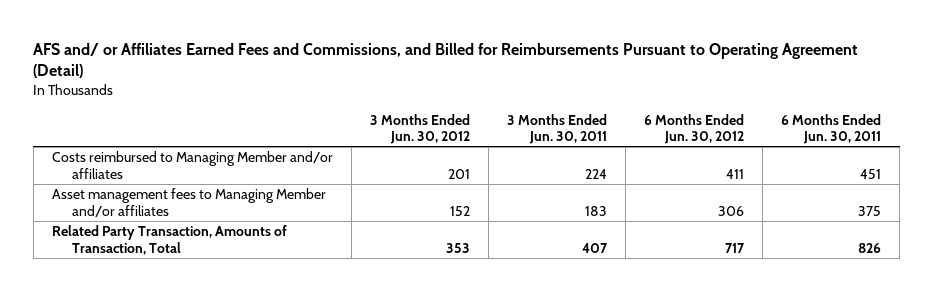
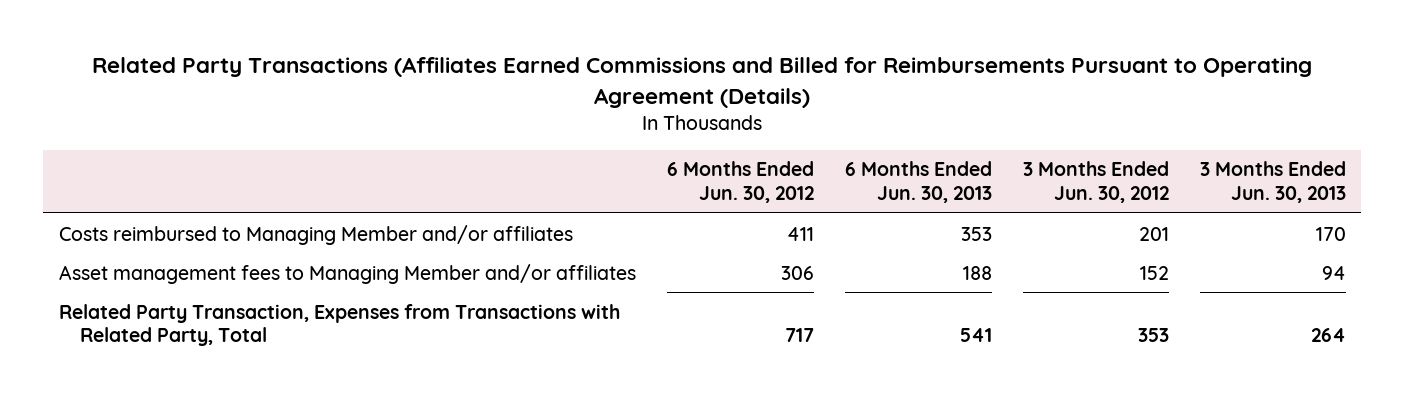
- AFS and/ or Affiliates Earned Fees and Commissions, and Billed for Reimbursements Pursuant to Operating Agreement (Detail)
+ Related Party Transactions (Affiliates Earned Commissions and Billed for Reimbursements Pursuant to Operating Agreement (Details)
- | 3 Months Ended Jun. 30, 2012 | 3 Months Ended Jun. 30, 2011 | 6 Months Ended Jun. 30, 2012 | 6 Months Ended Jun. 30, 2011
+ | 6 Months Ended Jun. 30, 2012 | 6 Months Ended Jun. 30, 2013 | 3 Months Ended Jun. 30, 2012 | 3 Months Ended Jun. 30, 2013
- Related Party Transaction, Amounts of Transaction, Total | 353 | 407 | 717 | 826
+ Related Party Transaction, Expenses from Transactions with Related Party, Total | 717 | 541 | 353 | 264

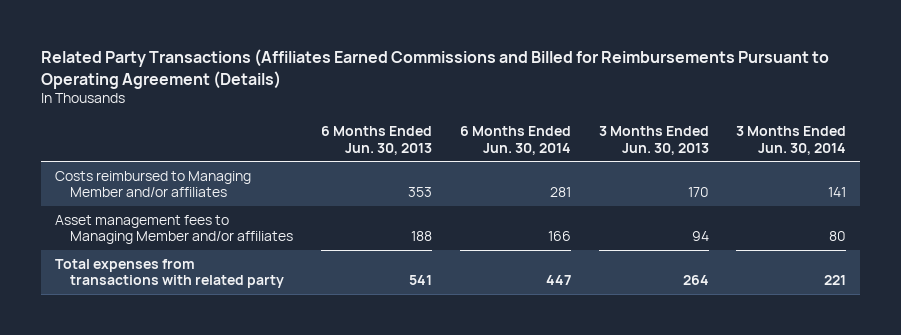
- | 6 Months Ended Jun. 30, 2012 | 6 Months Ended Jun. 30, 2013 | 3 Months Ended Jun. 30, 2012 | 3 Months Ended Jun. 30, 2013
+ | 6 Months Ended Jun. 30, 2013 | 6 Months Ended Jun. 30, 2014 | 3 Months Ended Jun. 30, 2013 | 3 Months Ended Jun. 30, 2014
- Related Party Transaction, Expenses from Transactions with Related Party, Total | 717 | 541 | 353 | 264
+ Total expenses from transactions with related party | 541 | 447 | 264 | 221

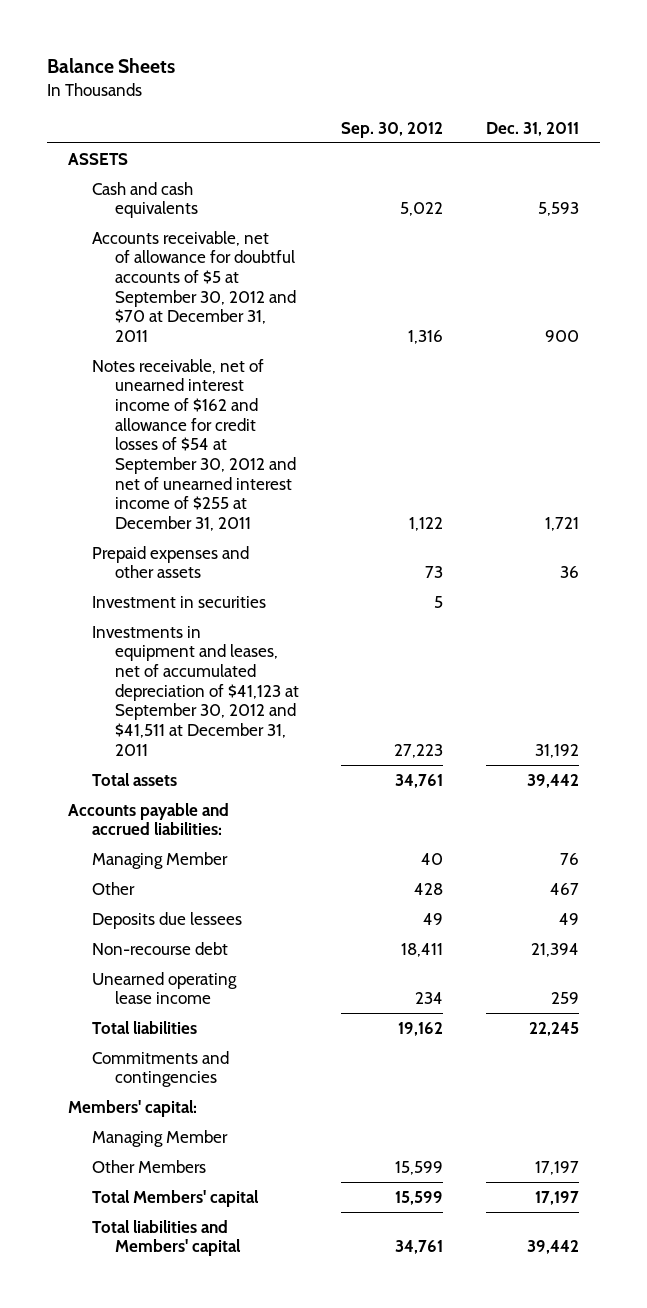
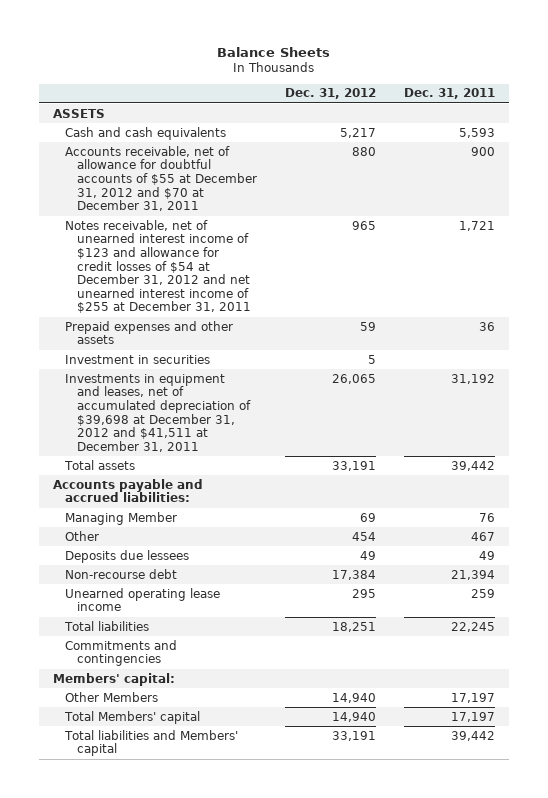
- | Sep. 30, 2012 | Dec. 31, 2011
+ | Dec. 31, 2012 | Dec. 31, 2011
- Accounts receivable, net of allowance for doubtful accounts of $5 at September 30, 2012 and $70 at December 31, 2011 | 1,316 | 900
- Notes receivable, net of unearned interest income of $162 and allowance for credit losses of $54 at September 30, 2012 and net of unearned interest income of $255 at December 31, 2011 | 1,122 | 1,721
+ Accounts receivable, net of allowance for doubtful accounts of $55 at December 31, 2012 and $70 at December 31, 2011 | 880 | 900
+ Notes receivable, net of unearned interest income of $123 and allowance for credit losses of $54 at December 31, 2012 and net unearned interest income of $255 at December 31, 2011 | 965 | 1,721
- Investments in equipment and leases, net of accumulated depreciation of $41,123 at September 30, 2012 and $41,511 at December 31, 2011 | 27,223 | 31,192
+ Investments in equipment and leases, net of accumulated depreciation of $39,698 at December 31, 2012 and $41,511 at December 31, 2011 | 26,065 | 31,192
- Managing Member

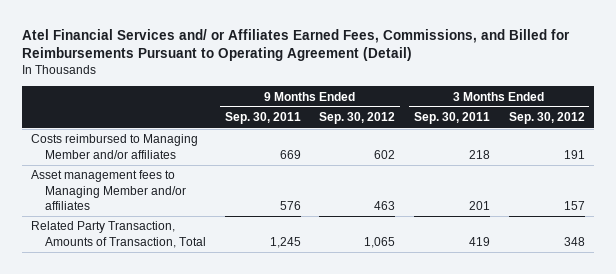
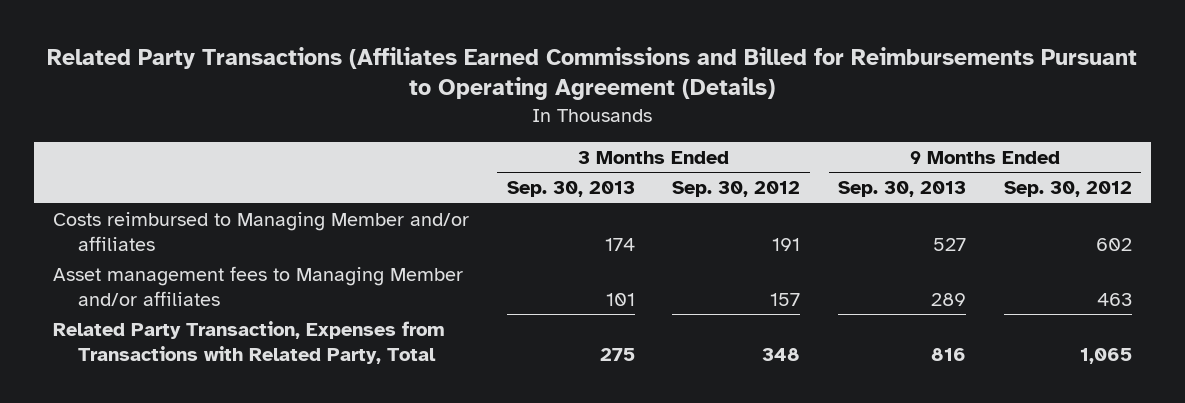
- Atel Financial Services and/ or Affiliates Earned Fees, Commissions, and Billed for Reimbursements Pursuant to Operating Agreement (Detail)
+ Related Party Transactions (Affiliates Earned Commissions and Billed for Reimbursements Pursuant to Operating Agreement (Details)
- | 9 Months Ended Sep. 30, 2011 | 9 Months Ended Sep. 30, 2012 | 3 Months Ended Sep. 30, 2011 | 3 Months Ended Sep. 30, 2012
+ | 3 Months Ended Sep. 30, 2013 | 3 Months Ended Sep. 30, 2012 | 9 Months Ended Sep. 30, 2013 | 9 Months Ended Sep. 30, 2012
- Related Party Transaction, Amounts of Transaction, Total | 1,245 | 1,065 | 419 | 348
+ Related Party Transaction, Expenses from Transactions with Related Party, Total | 275 | 348 | 816 | 1,065

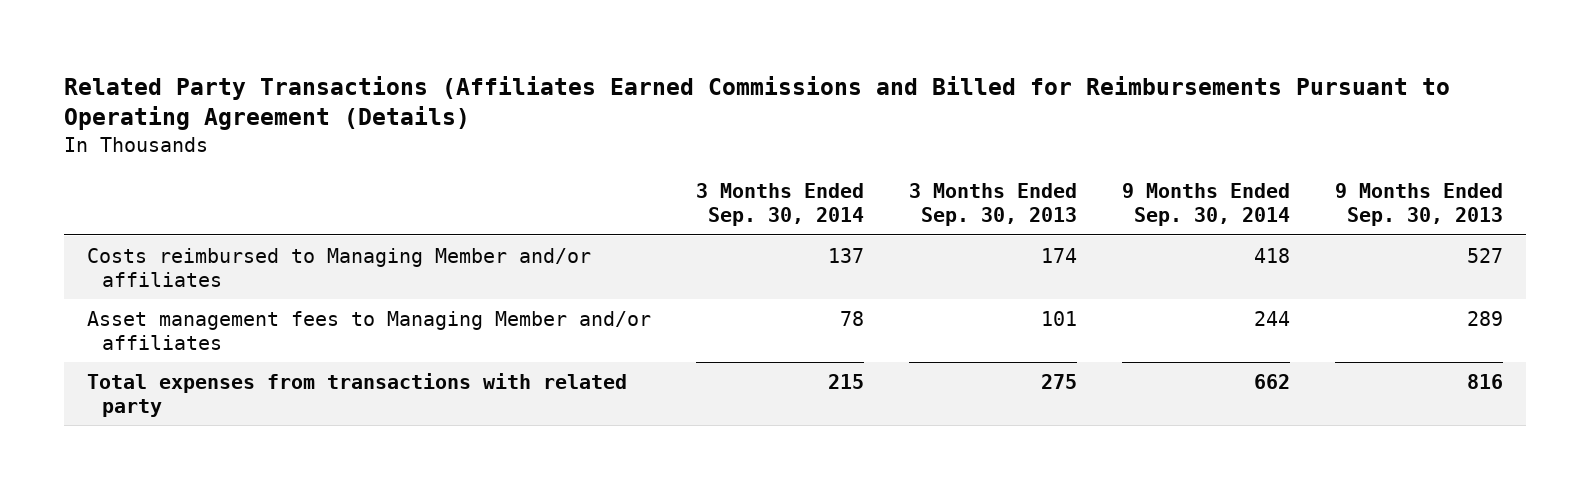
- | 3 Months Ended Sep. 30, 2013 | 3 Months Ended Sep. 30, 2012 | 9 Months Ended Sep. 30, 2013 | 9 Months Ended Sep. 30, 2012
+ | 3 Months Ended Sep. 30, 2014 | 3 Months Ended Sep. 30, 2013 | 9 Months Ended Sep. 30, 2014 | 9 Months Ended Sep. 30, 2013
- Related Party Transaction, Expenses from Transactions with Related Party, Total | 275 | 348 | 816 | 1,065
+ Total expenses from transactions with related party | 215 | 275 | 662 | 816

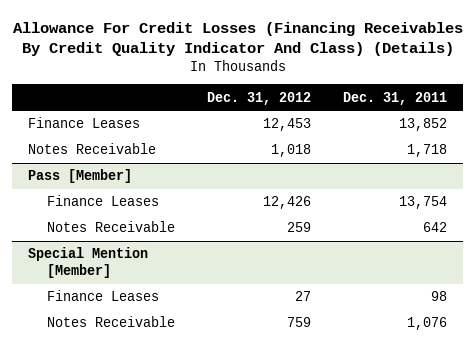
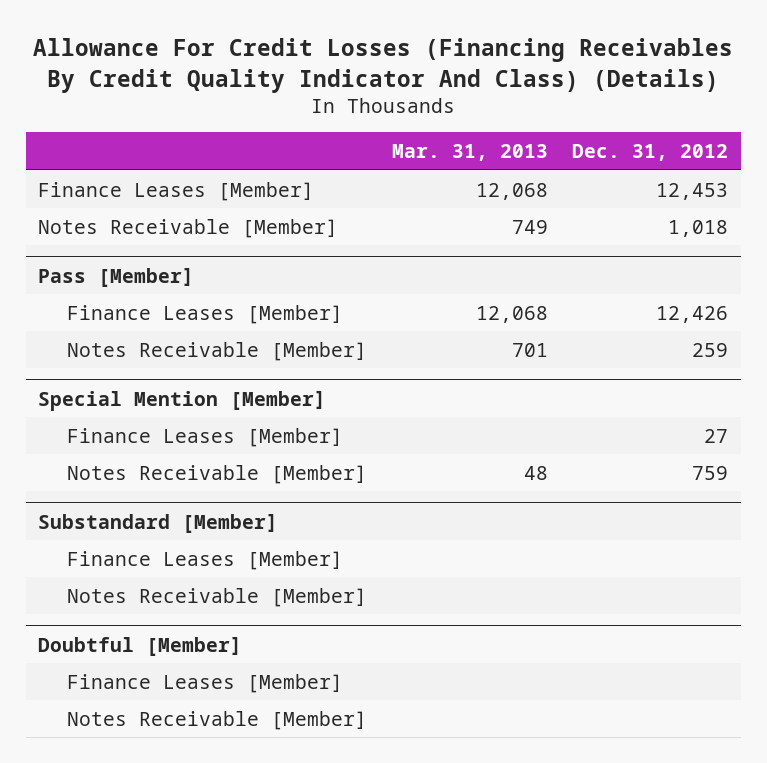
- | Dec. 31, 2012 | Dec. 31, 2011
+ | Mar. 31, 2013 | Dec. 31, 2012
- Finance Leases | 12,453 | 13,852
- Notes Receivable | 1,018 | 1,718
+ Finance Leases [Member] | 12,068 | 12,453
+ Notes Receivable [Member] | 749 | 1,018
@ Pass [Member]
- Finance Leases | 12,426 | 13,754
- Notes Receivable | 259 | 642
+ Finance Leases [Member] | 12,068 | 12,426
+ Notes Receivable [Member] | 701 | 259
@ Special Mention [Member]
- Finance Leases | 27 | 98
- Notes Receivable | 759 | 1,076
+ Finance Leases [Member] | | 27
+ Notes Receivable [Member] | 48 | 759
+ Substandard [Member]
+ Finance Leases [Member]
+ Notes Receivable [Member]
+ Doubtful [Member]
+ Finance Leases [Member]
+ Notes Receivable [Member]

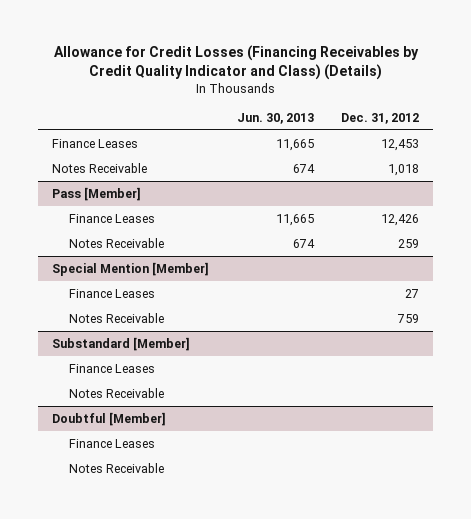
- Allowance For Credit Losses (Financing Receivables By Credit Quality Indicator And Class) (Details)
+ Allowance for Credit Losses (Financing Receivables by Credit Quality Indicator and Class) (Details)
- | Mar. 31, 2013 | Dec. 31, 2012
+ | Jun. 30, 2013 | Dec. 31, 2012
- Finance Leases [Member] | 12,068 | 12,453
- Notes Receivable [Member] | 749 | 1,018
+ Finance Leases | 11,665 | 12,453
+ Notes Receivable | 674 | 1,018
@ Pass [Member]
- Finance Leases [Member] | 12,068 | 12,426
- Notes Receivable [Member] | 701 | 259
+ Finance Leases | 11,665 | 12,426
+ Notes Receivable | 674 | 259
@ Special Mention [Member]
- Finance Leases [Member] | | 27
- Notes Receivable [Member] | 48 | 759
+ Finance Leases | | 27
+ Notes Receivable | | 759
@ Substandard [Member]
- Finance Leases [Member]
- Notes Receivable [Member]
+ Finance Leases
+ Notes Receivable
@ Doubtful [Member]
- Finance Leases [Member]
- Notes Receivable [Member]
+ Finance Leases
+ Notes Receivable

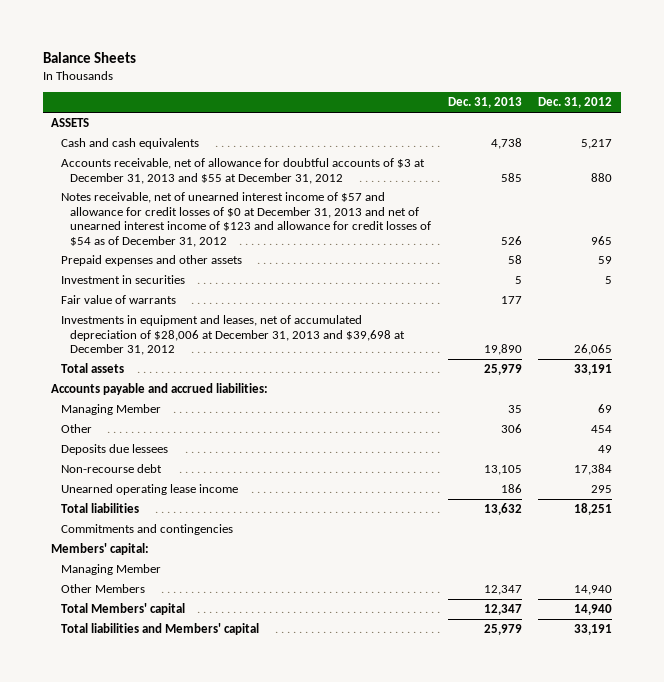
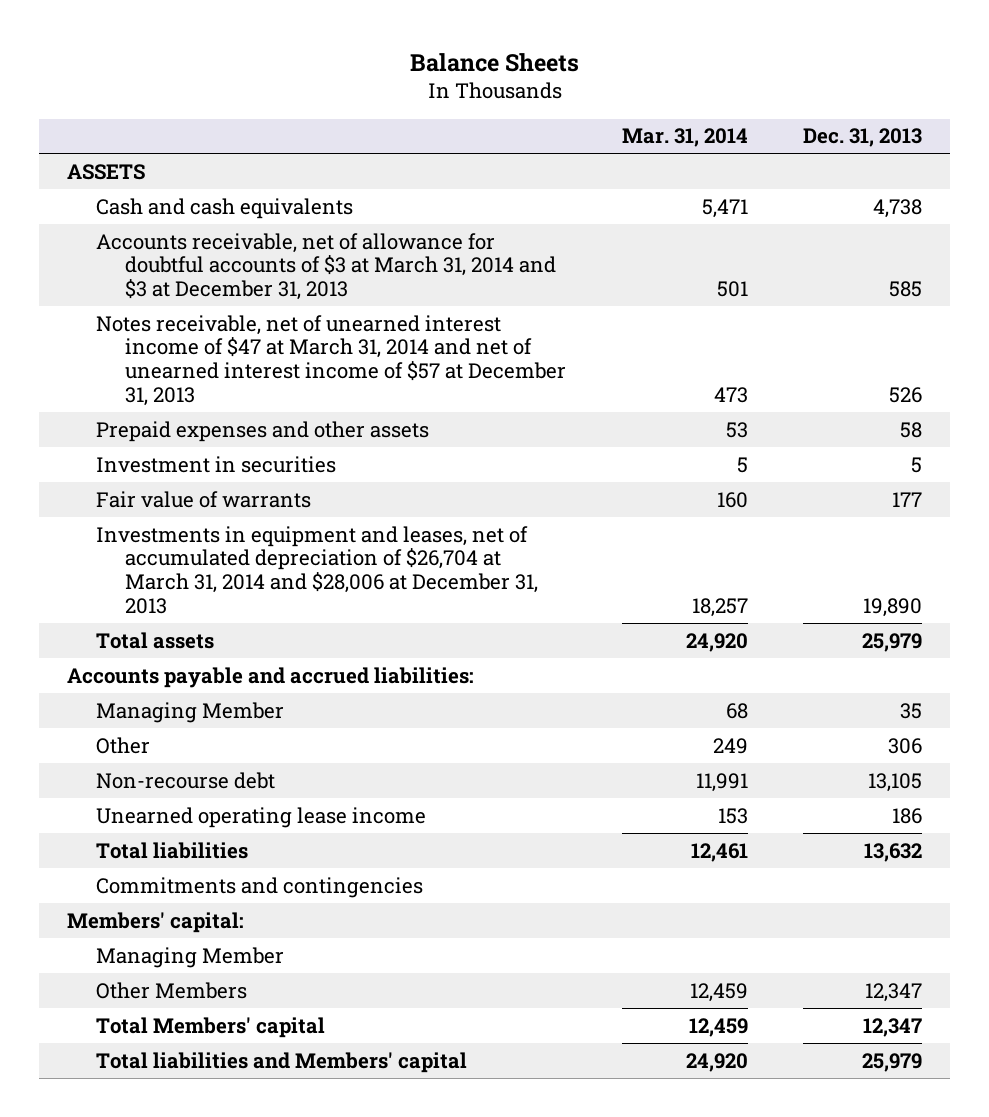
- | Dec. 31, 2013 | Dec. 31, 2012
+ | Mar. 31, 2014 | Dec. 31, 2013
- Accounts receivable, net of allowance for doubtful accounts of $3 at December 31, 2013 and $55 at December 31, 2012 | 585 | 880
- Notes receivable, net of unearned interest income of $57 and allowance for credit losses of $0 at December 31, 2013 and net of unearned interest income of $123 and allowance for credit losses of $54 as of December 31, 2012 | 526 | 965
+ Accounts receivable, net of allowance for doubtful accounts of $3 at March 31, 2014 and $3 at December 31, 2013 | 501 | 585
+ Notes receivable, net of unearned interest income of $47 at March 31, 2014 and net of unearned interest income of $57 at December 31, 2013 | 473 | 526
- Investments in equipment and leases, net of accumulated depreciation of $28,006 at December 31, 2013 and $39,698 at December 31, 2012 | 19,890 | 26,065
+ Investments in equipment and leases, net of accumulated depreciation of $26,704 at March 31, 2014 and $28,006 at December 31, 2013 | 18,257 | 19,890
- Deposits due lessees | | 49

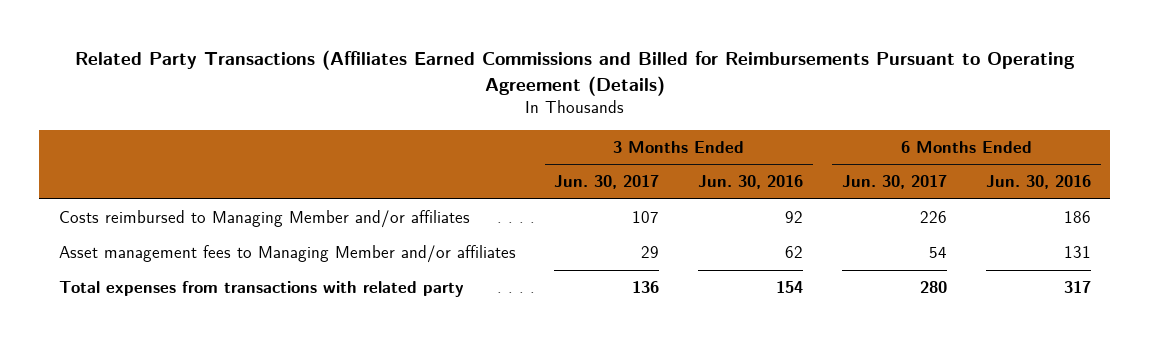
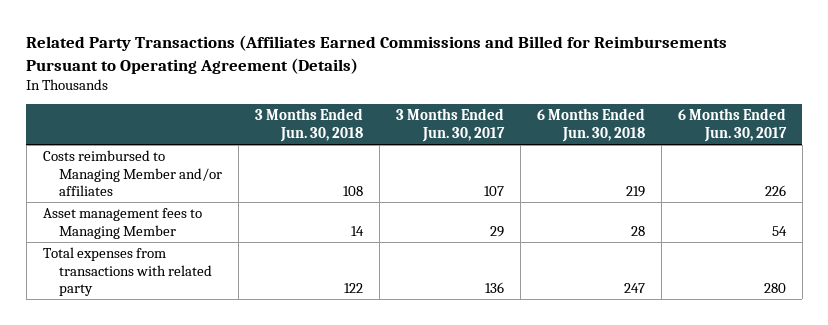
- | 3 Months Ended Jun. 30, 2017 | 3 Months Ended Jun. 30, 2016 | 6 Months Ended Jun. 30, 2017 | 6 Months Ended Jun. 30, 2016
+ | 3 Months Ended Jun. 30, 2018 | 3 Months Ended Jun. 30, 2017 | 6 Months Ended Jun. 30, 2018 | 6 Months Ended Jun. 30, 2017
- Asset management fees to Managing Member and/or affiliates | 29 | 62 | 54 | 131
+ Asset management fees to Managing Member | 14 | 29 | 28 | 54

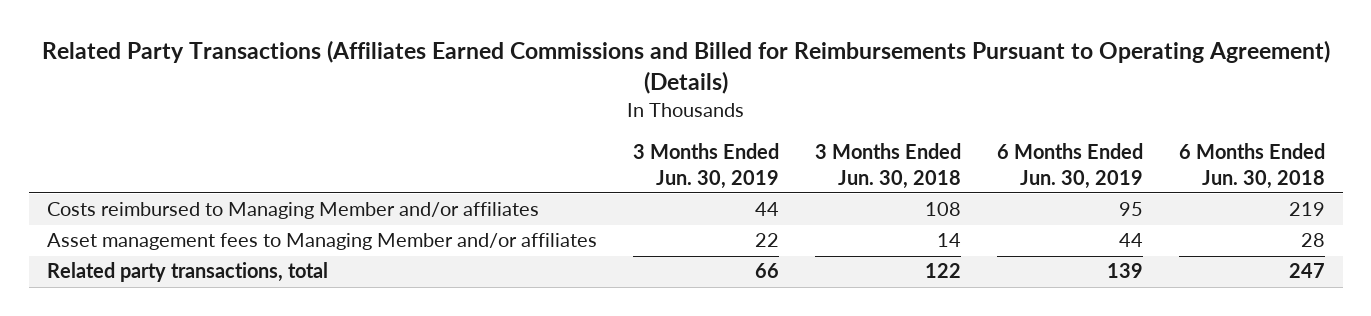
- Related Party Transactions (Affiliates Earned Commissions and Billed for Reimbursements Pursuant to Operating Agreement (Details)
+ Related Party Transactions (Affiliates Earned Commissions and Billed for Reimbursements Pursuant to Operating Agreement) (Details)
- | 3 Months Ended Jun. 30, 2018 | 3 Months Ended Jun. 30, 2017 | 6 Months Ended Jun. 30, 2018 | 6 Months Ended Jun. 30, 2017
+ | 3 Months Ended Jun. 30, 2019 | 3 Months Ended Jun. 30, 2018 | 6 Months Ended Jun. 30, 2019 | 6 Months Ended Jun. 30, 2018
- Asset management fees to Managing Member | 14 | 29 | 28 | 54
- Total expenses from transactions with related party | 122 | 136 | 247 | 280
+ Asset management fees to Managing Member and/or affiliates | 22 | 14 | 44 | 28
+ Related party transactions, total | 66 | 122 | 139 | 247

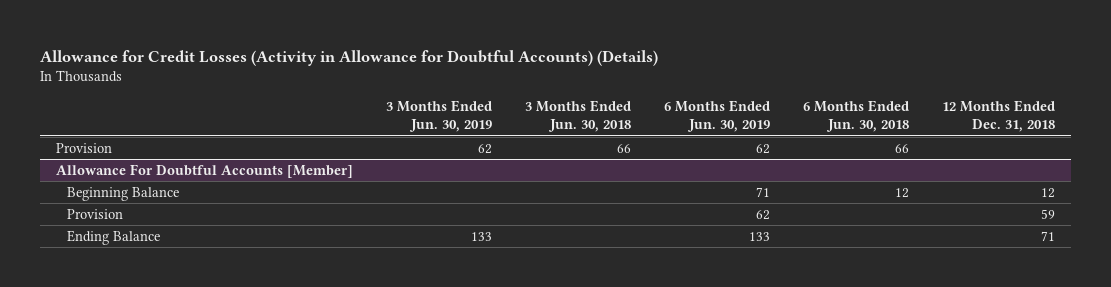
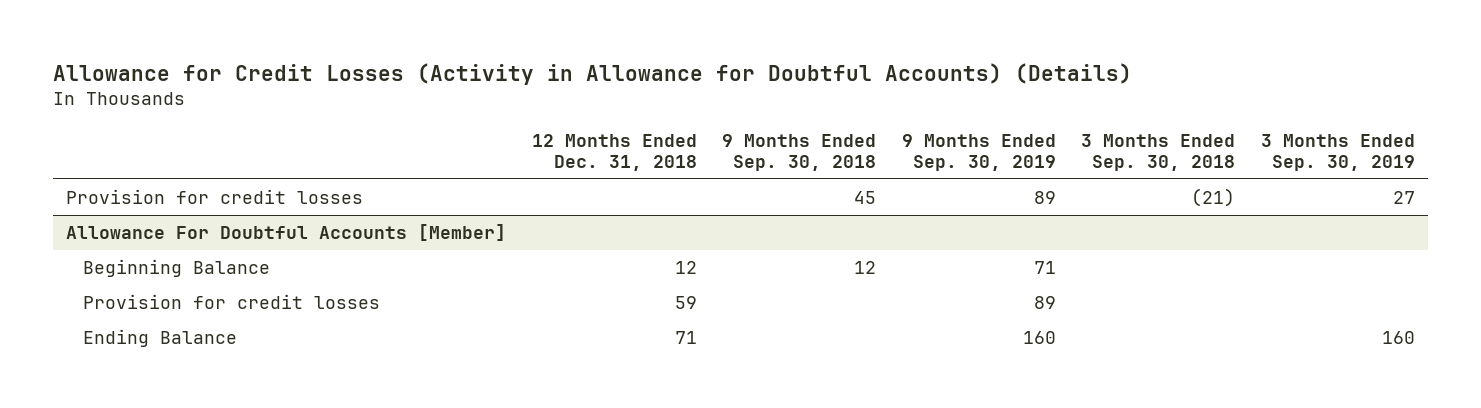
- | 3 Months Ended Jun. 30, 2019 | 3 Months Ended Jun. 30, 2018 | 6 Months Ended Jun. 30, 2019 | 6 Months Ended Jun. 30, 2018 | 12 Months Ended Dec. 31, 2018
+ | 12 Months Ended Dec. 31, 2018 | 9 Months Ended Sep. 30, 2018 | 9 Months Ended Sep. 30, 2019 | 3 Months Ended Sep. 30, 2018 | 3 Months Ended Sep. 30, 2019
- Provision | 62 | 66 | 62 | 66 |
+ Provision for credit losses | | 45 | 89 | (21) | 27
@ Allowance For Doubtful Accounts [Member]
- Provision | | | 62 | | 59
+ Provision for credit losses | 59 | | 89 | |

